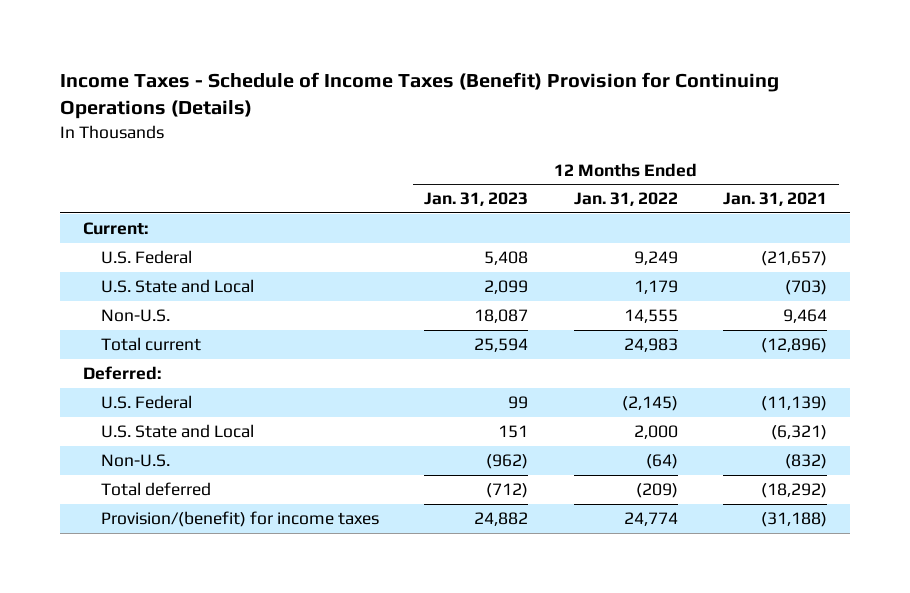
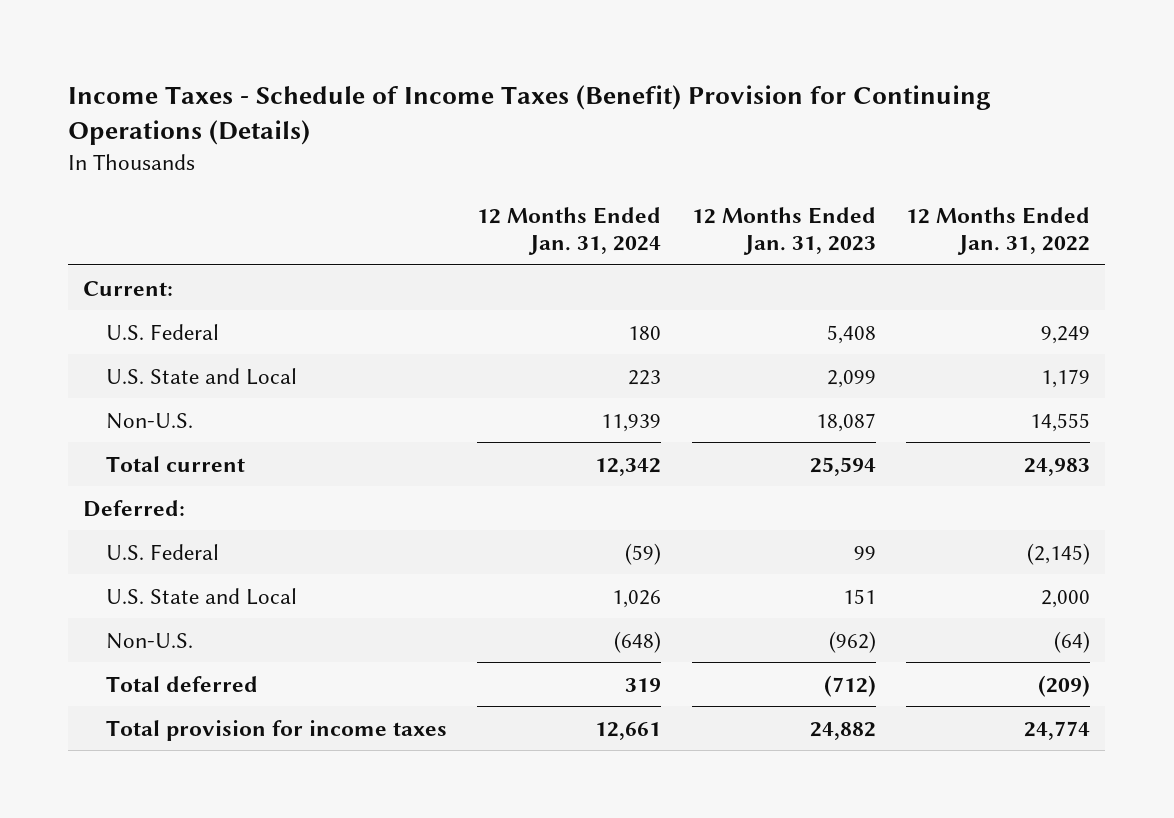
- | 12 Months Ended Jan. 31, 2023 | 12 Months Ended Jan. 31, 2022 | 12 Months Ended Jan. 31, 2021
+ | 12 Months Ended Jan. 31, 2024 | 12 Months Ended Jan. 31, 2023 | 12 Months Ended Jan. 31, 2022
- Provision/(benefit) for income taxes | 24,882 | 24,774 | (31,188)
+ Total provision for income taxes | 12,661 | 24,882 | 24,774

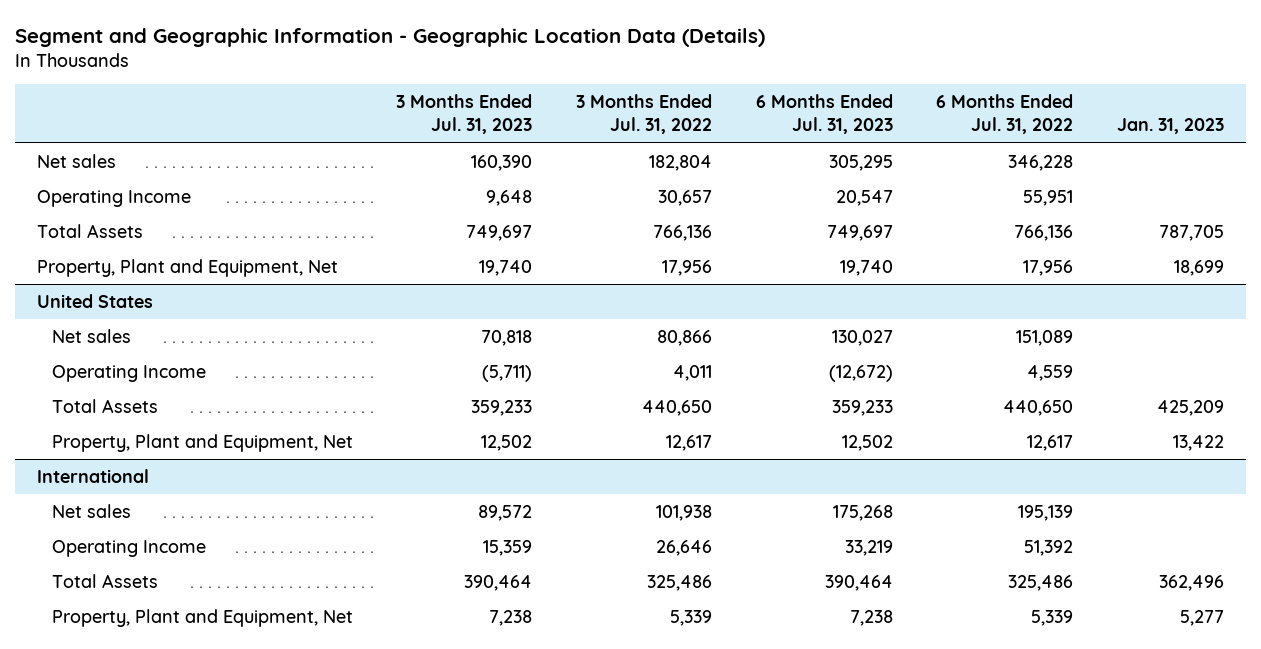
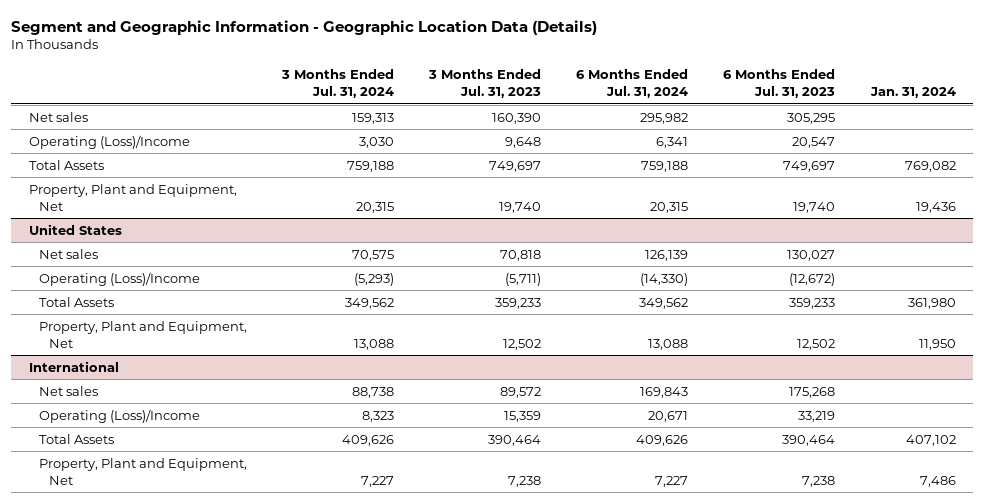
- | 3 Months Ended Jul. 31, 2023 | 3 Months Ended Jul. 31, 2022 | 6 Months Ended Jul. 31, 2023 | 6 Months Ended Jul. 31, 2022 | Jan. 31, 2023
+ | 3 Months Ended Jul. 31, 2024 | 3 Months Ended Jul. 31, 2023 | 6 Months Ended Jul. 31, 2024 | 6 Months Ended Jul. 31, 2023 | Jan. 31, 2024
- Operating Income | 9,648 | 30,657 | 20,547 | 55,951 |
+ Operating (Loss)/Income | 3,030 | 9,648 | 6,341 | 20,547 |
@ United States
- Operating Income | (5,711) | 4,011 | (12,672) | 4,559 |
+ Operating (Loss)/Income | (5,293) | (5,711) | (14,330) | (12,672) |
@ International
- Operating Income | 15,359 | 26,646 | 33,219 | 51,392 |
+ Operating (Loss)/Income | 8,323 | 15,359 | 20,671 | 33,219 |

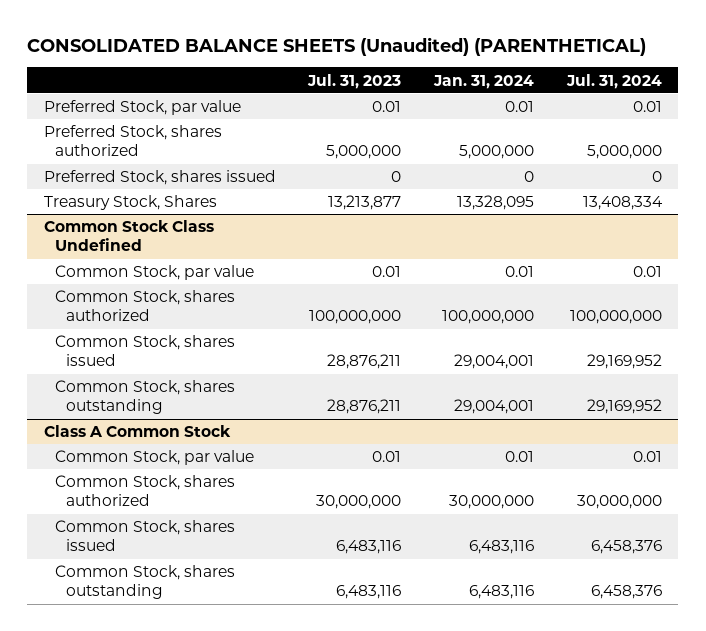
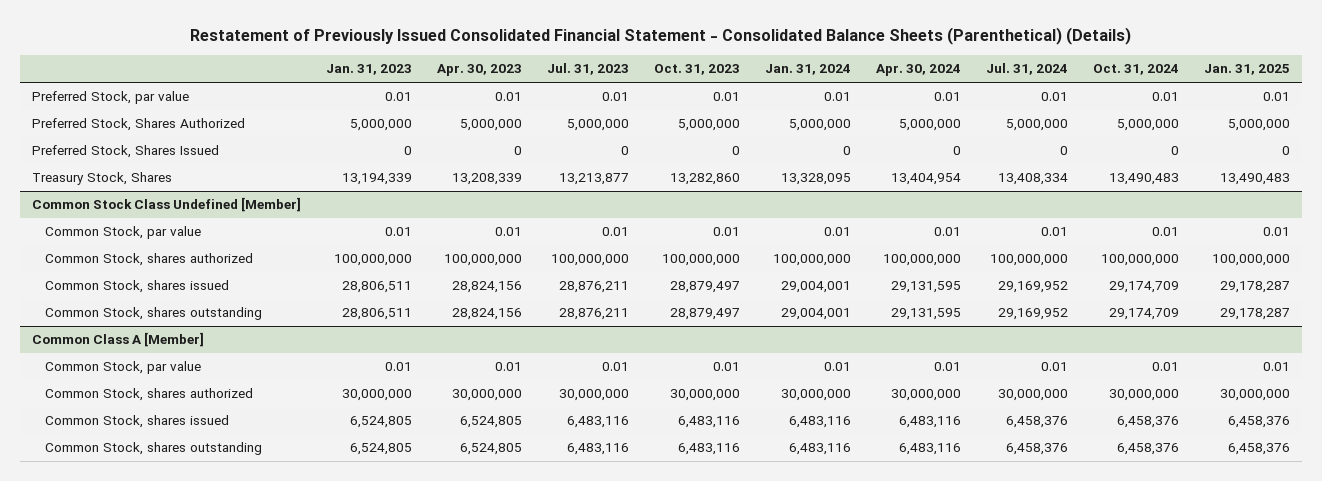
- CONSOLIDATED BALANCE SHEETS (Unaudited) (PARENTHETICAL)
+ Restatement of Previously Issued Consolidated Financial Statement - Consolidated Balance Sheets (Parenthetical) (Details)
- | Jul. 31, 2023 | Jan. 31, 2024 | Jul. 31, 2024
+ | Jan. 31, 2023 | Apr. 30, 2023 | Jul. 31, 2023 | Oct. 31, 2023 | Jan. 31, 2024 | Apr. 30, 2024 | Jul. 31, 2024 | Oct. 31, 2024 | Jan. 31, 2025
- Preferred Stock, shares authorized | 5,000,000 | 5,000,000 | 5,000,000
- Preferred Stock, shares issued | 0 | 0 | 0
+ Preferred Stock, Shares Authorized | 5,000,000 | 5,000,000 | 5,000,000 | 5,000,000 | 5,000,000 | 5,000,000 | 5,000,000 | 5,000,000 | 5,000,000
+ Preferred Stock, Shares Issued | 0 | 0 | 0 | 0 | 0 | 0 | 0 | 0 | 0
- Common Stock Class Undefined
+ Common Stock Class Undefined [Member]
- Class A Common Stock
+ Common Class A [Member]

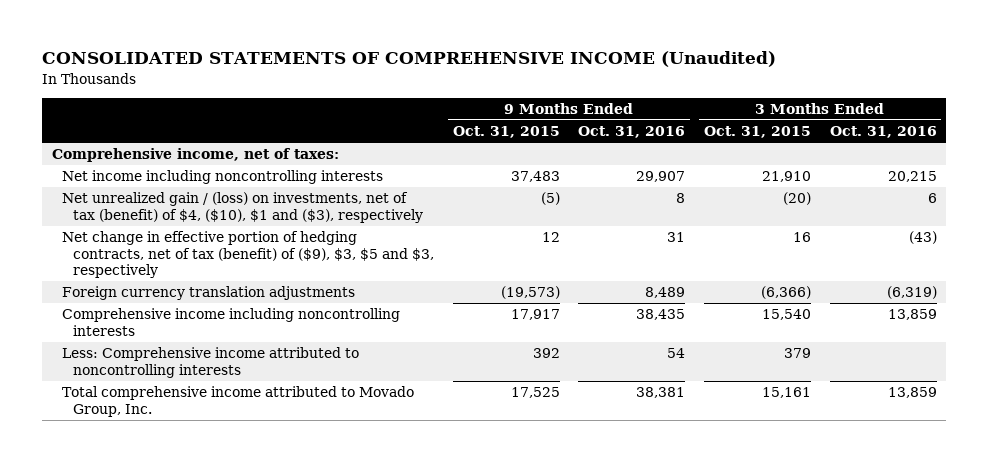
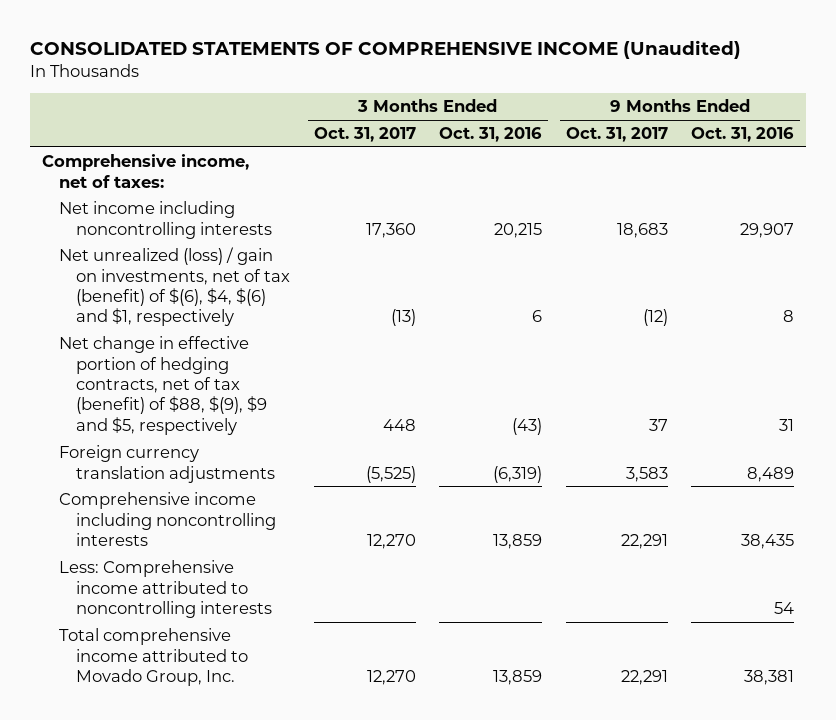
- | 9 Months Ended Oct. 31, 2015 | 9 Months Ended Oct. 31, 2016 | 3 Months Ended Oct. 31, 2015 | 3 Months Ended Oct. 31, 2016
+ | 3 Months Ended Oct. 31, 2017 | 3 Months Ended Oct. 31, 2016 | 9 Months Ended Oct. 31, 2017 | 9 Months Ended Oct. 31, 2016
- Net unrealized gain / (loss) on investments, net of tax (benefit) of $4, ($10), $1 and ($3), respectively | (5) | 8 | (20) | 6
- Net change in effective portion of hedging contracts, net of tax (benefit) of ($9), $3, $5 and $3, respectively | 12 | 31 | 16 | (43)
+ Net unrealized (loss) / gain on investments, net of tax (benefit) of $(6), $4, $(6) and $1, respectively | (13) | 6 | (12) | 8
+ Net change in effective portion of hedging contracts, net of tax (benefit) of $88, $(9), $9 and $5, respectively | 448 | (43) | 37 | 31

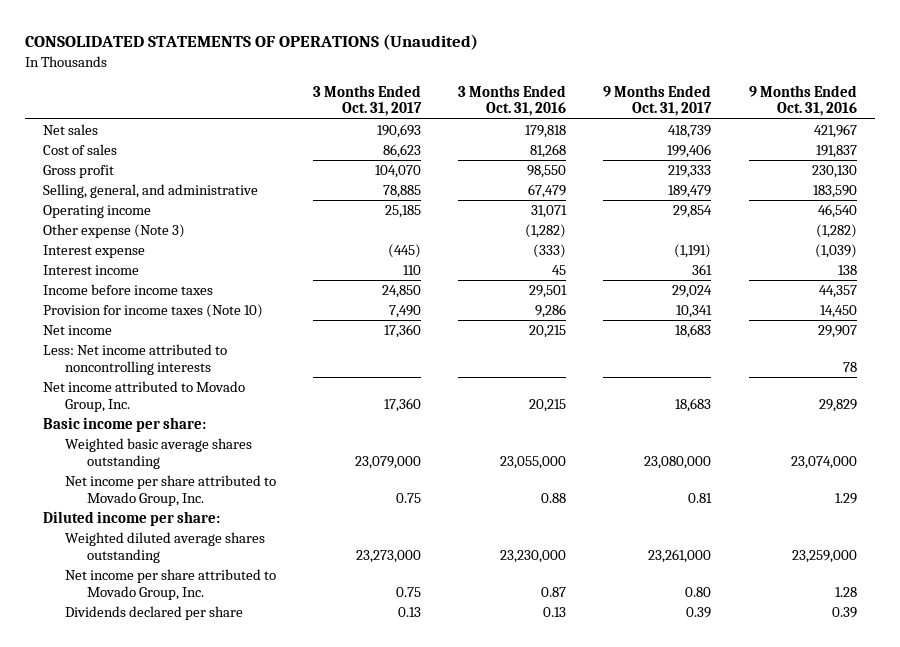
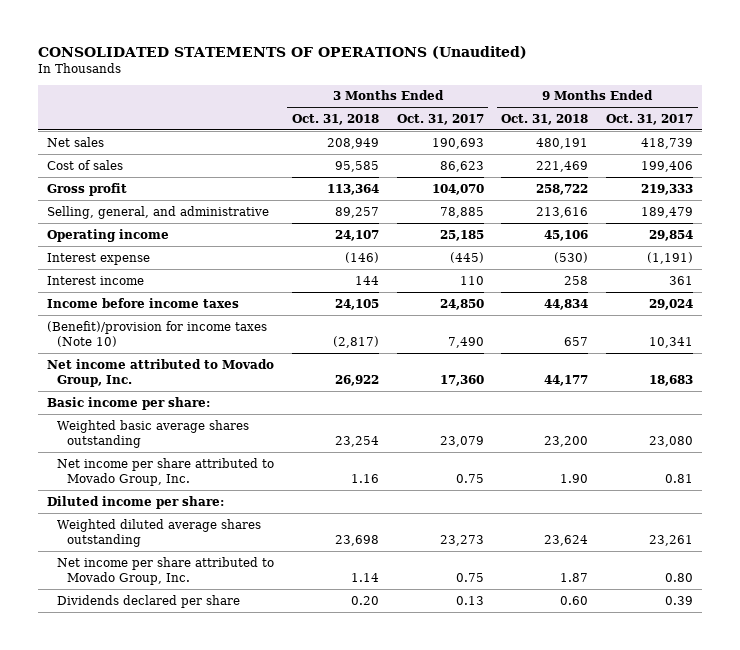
- | 3 Months Ended Oct. 31, 2017 | 3 Months Ended Oct. 31, 2016 | 9 Months Ended Oct. 31, 2017 | 9 Months Ended Oct. 31, 2016
+ | 3 Months Ended Oct. 31, 2018 | 3 Months Ended Oct. 31, 2017 | 9 Months Ended Oct. 31, 2018 | 9 Months Ended Oct. 31, 2017
- Other expense (Note 3) | | (1,282) | | (1,282)
- Provision for income taxes (Note 10) | 7,490 | 9,286 | 10,341 | 14,450
- Net income | 17,360 | 20,215 | 18,683 | 29,907
- Less: Net income attributed to noncontrolling interests | | | | 78
+ (Benefit)/provision for income taxes (Note 10) | (2,817) | 7,490 | 657 | 10,341
- Weighted basic average shares outstanding | 23,079,000 | 23,055,000 | 23,080,000 | 23,074,000
+ Weighted basic average shares outstanding | 23,254 | 23,079 | 23,200 | 23,080
- Weighted diluted average shares outstanding | 23,273,000 | 23,230,000 | 23,261,000 | 23,259,000
+ Weighted diluted average shares outstanding | 23,698 | 23,273 | 23,624 | 23,261

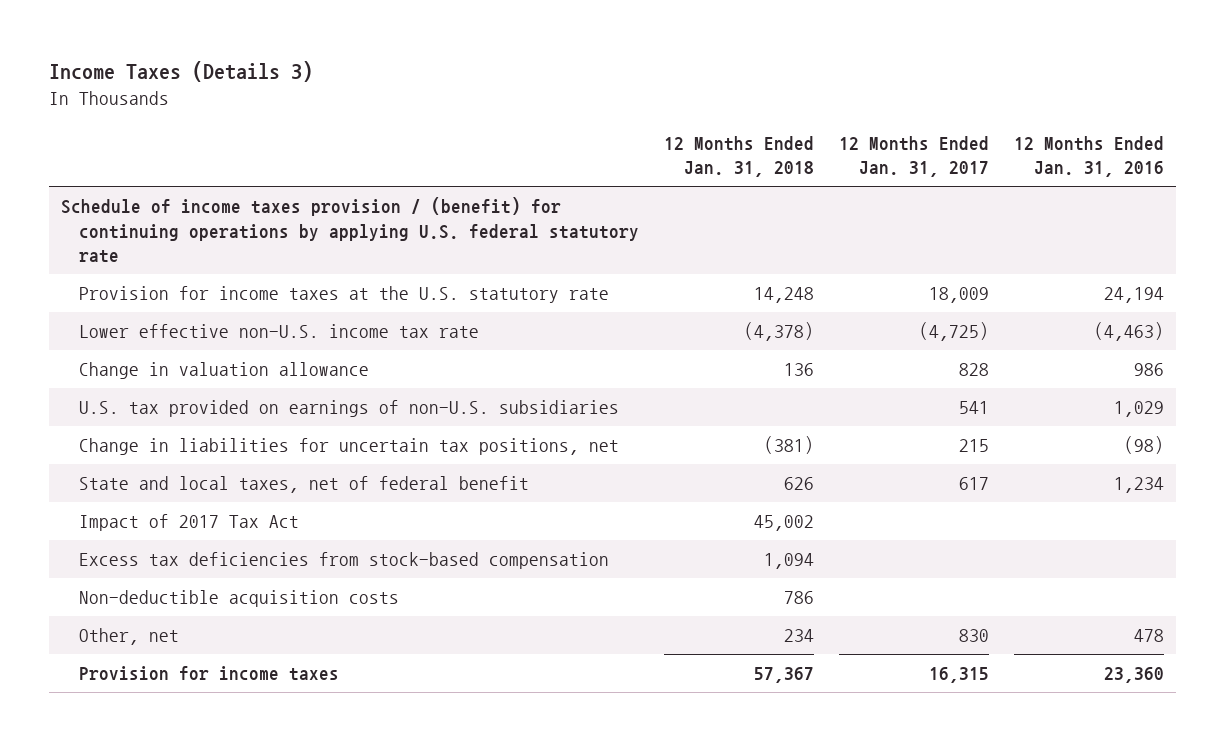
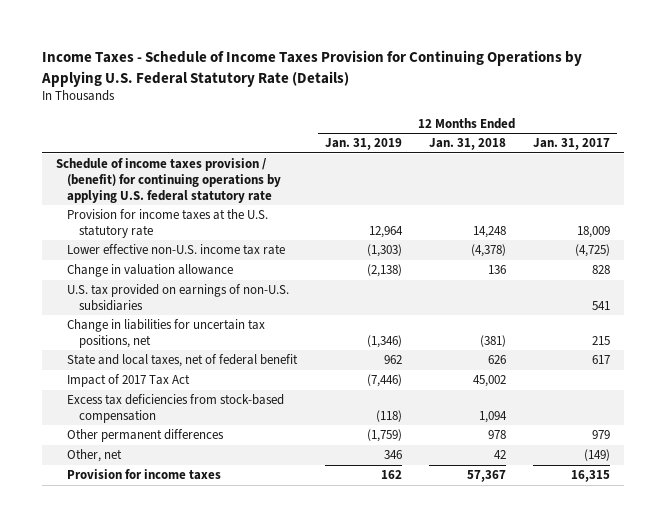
- Income Taxes (Details 3)
+ Income Taxes - Schedule of Income Taxes Provision for Continuing Operations by Applying U.S. Federal Statutory Rate (Details)
- | 12 Months Ended Jan. 31, 2018 | 12 Months Ended Jan. 31, 2017 | 12 Months Ended Jan. 31, 2016
+ | 12 Months Ended Jan. 31, 2019 | 12 Months Ended Jan. 31, 2018 | 12 Months Ended Jan. 31, 2017
- Non-deductible acquisition costs | 786 | |
- Other, net | 234 | 830 | 478
+ Other permanent differences | (1,759) | 978 | 979
+ Other, net | 346 | 42 | (149)

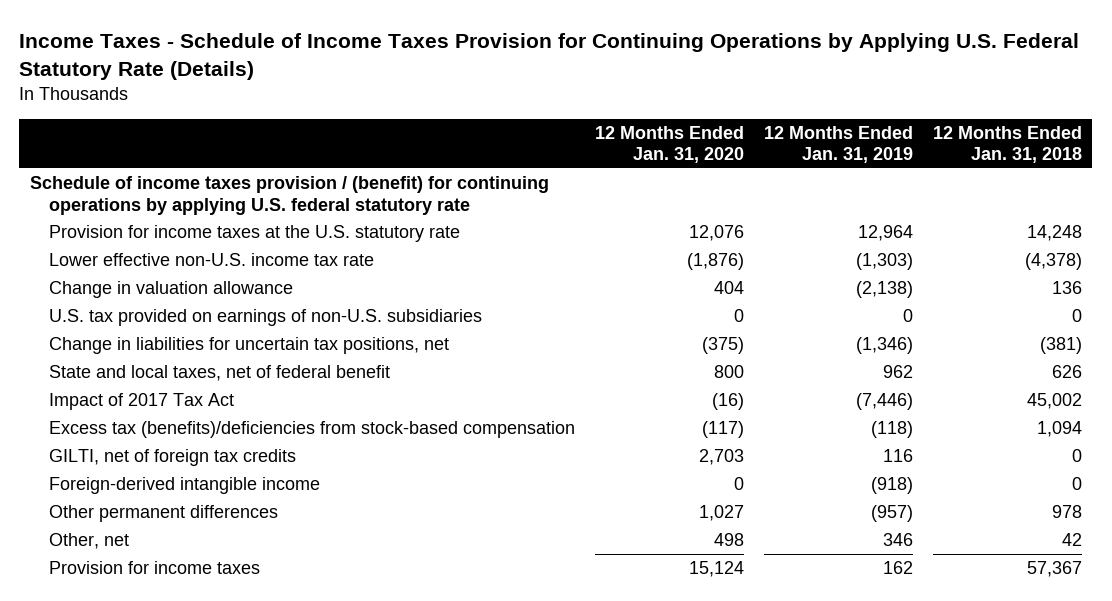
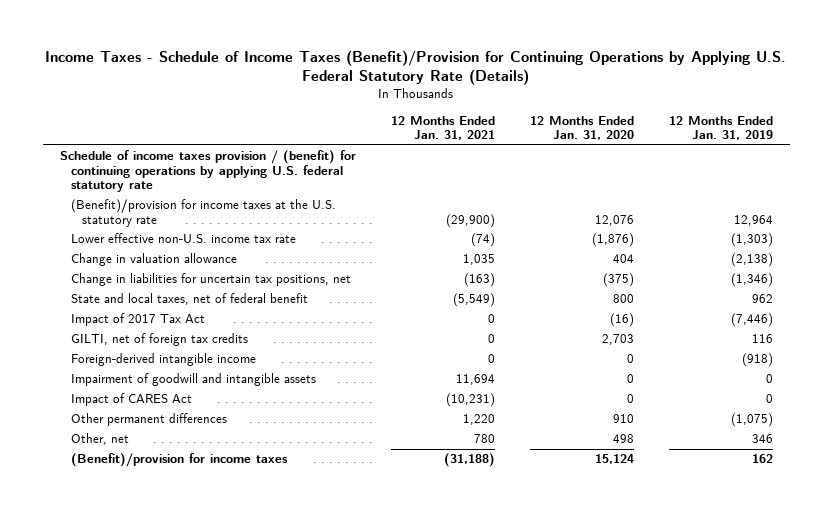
- Income Taxes - Schedule of Income Taxes Provision for Continuing Operations by Applying U.S. Federal Statutory Rate (Details)
+ Income Taxes - Schedule of Income Taxes (Benefit)/Provision for Continuing Operations by Applying U.S. Federal Statutory Rate (Details)
- | 12 Months Ended Jan. 31, 2020 | 12 Months Ended Jan. 31, 2019 | 12 Months Ended Jan. 31, 2018
+ | 12 Months Ended Jan. 31, 2021 | 12 Months Ended Jan. 31, 2020 | 12 Months Ended Jan. 31, 2019
- Provision for income taxes at the U.S. statutory rate | 12,076 | 12,964 | 14,248
+ (Benefit)/provision for income taxes at the U.S. statutory rate | (29,900) | 12,076 | 12,964
- U.S. tax provided on earnings of non-U.S. subsidiaries | 0 | 0 | 0
- Excess tax (benefits)/deficiencies from stock-based compensation | (117) | (118) | 1,094
- Other permanent differences | 1,027 | (957) | 978
+ Impairment of goodwill and intangible assets | 11,694 | 0 | 0
+ Impact of CARES Act | (10,231) | 0 | 0
+ Other permanent differences | 1,220 | 910 | (1,075)
- Provision for income taxes | 15,124 | 162 | 57,367
+ (Benefit)/provision for income taxes | (31,188) | 15,124 | 162

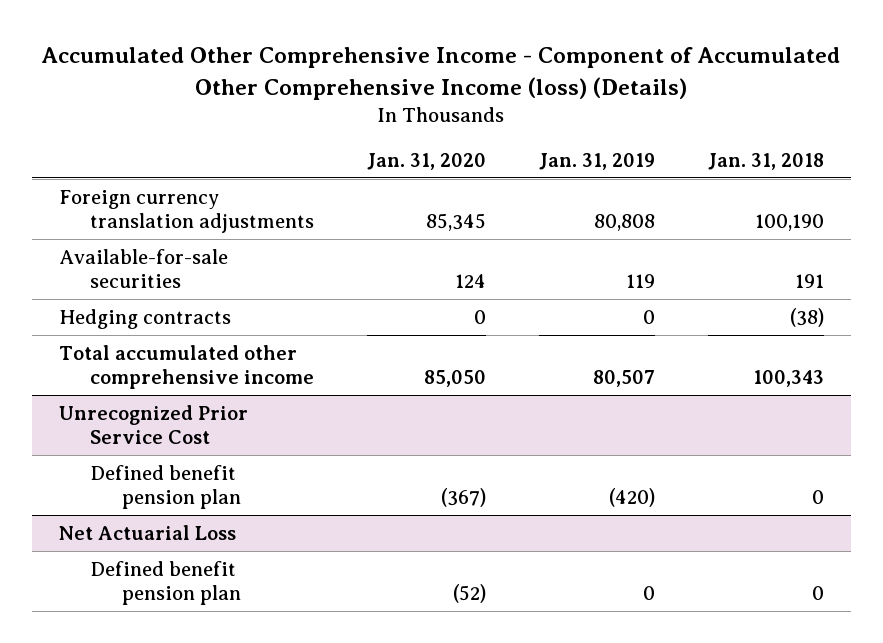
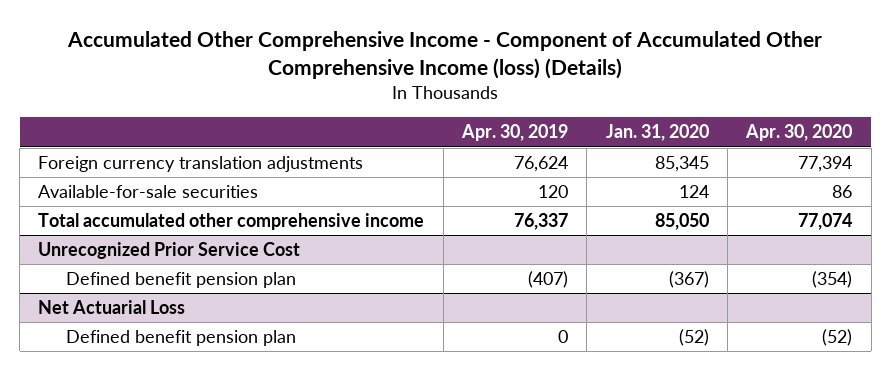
- | Jan. 31, 2020 | Jan. 31, 2019 | Jan. 31, 2018
+ | Apr. 30, 2019 | Jan. 31, 2020 | Apr. 30, 2020
- Hedging contracts | 0 | 0 | (38)

